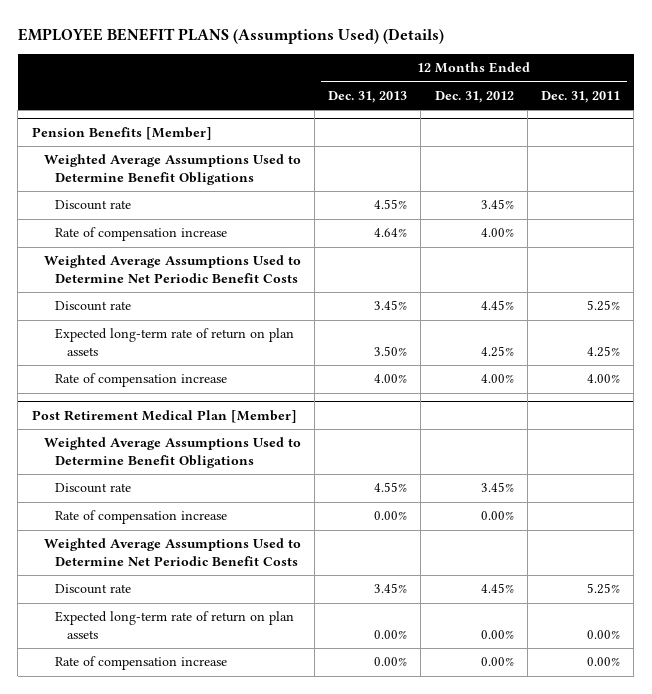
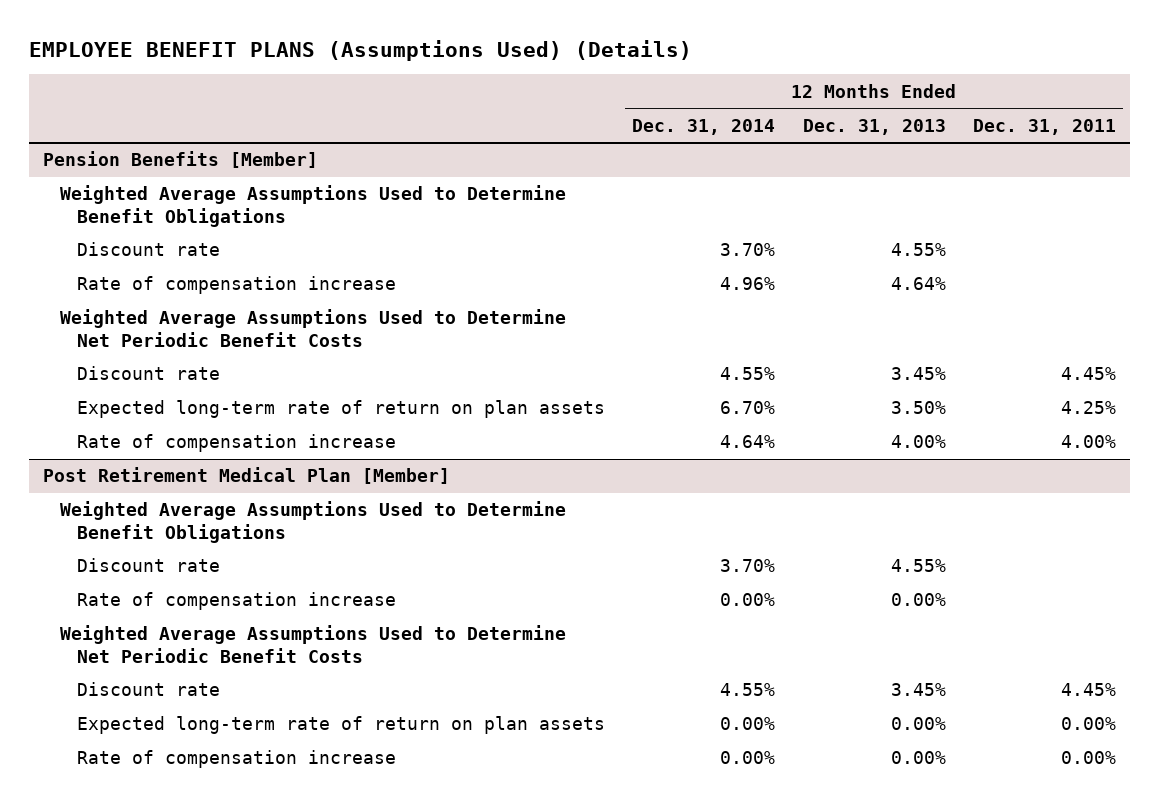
- | 12 Months Ended Dec. 31, 2013 | 12 Months Ended Dec. 31, 2012 | 12 Months Ended Dec. 31, 2011
+ | 12 Months Ended Dec. 31, 2014 | 12 Months Ended Dec. 31, 2013 | 12 Months Ended Dec. 31, 2011
@ Pension Benefits [Member]
- Discount rate | 3.45% | 4.45% | 5.25%
+ Discount rate | 4.55% | 3.45% | 4.45%
@ Post Retirement Medical Plan [Member]
- Discount rate | 3.45% | 4.45% | 5.25%
+ Discount rate | 4.55% | 3.45% | 4.45%

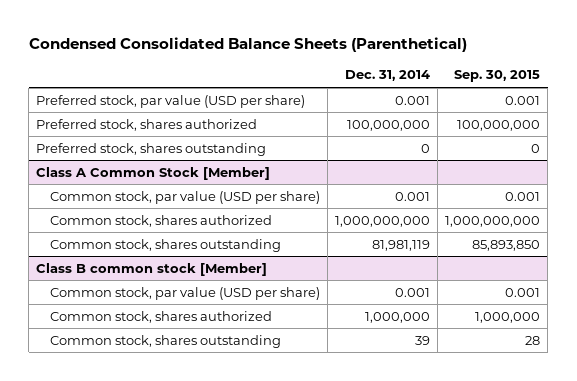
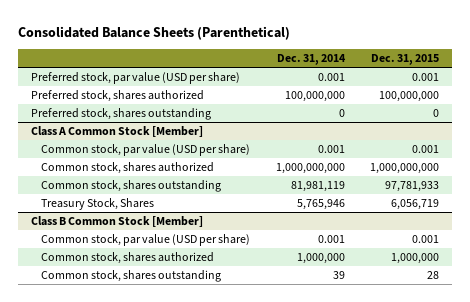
- Condensed Consolidated Balance Sheets (Parenthetical)
+ Consolidated Balance Sheets (Parenthetical)
- | Dec. 31, 2014 | Sep. 30, 2015
+ | Dec. 31, 2014 | Dec. 31, 2015
- Class B common stock [Member]
@ Class A Common Stock [Member]
+ Treasury Stock, Shares | 5,765,946 | 6,056,719
+ Class B Common Stock [Member]

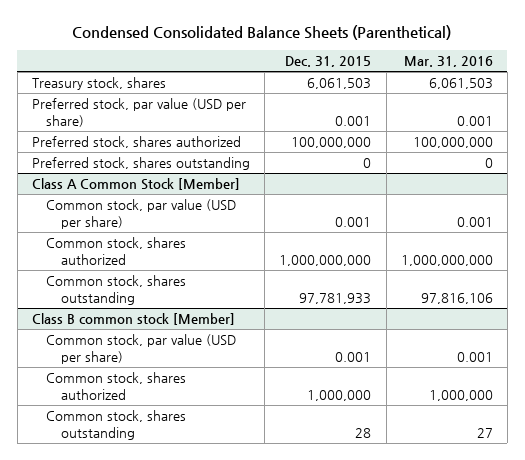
- Consolidated Balance Sheets (Parenthetical)
+ Condensed Consolidated Balance Sheets (Parenthetical)
- | Dec. 31, 2014 | Dec. 31, 2015
+ | Dec. 31, 2015 | Mar. 31, 2016
+ Treasury stock, shares | 6,061,503 | 6,061,503
@ Class A Common Stock [Member]
- Treasury Stock, Shares | 5,765,946 | 6,056,719
- Class B Common Stock [Member]
+ Class B common stock [Member]

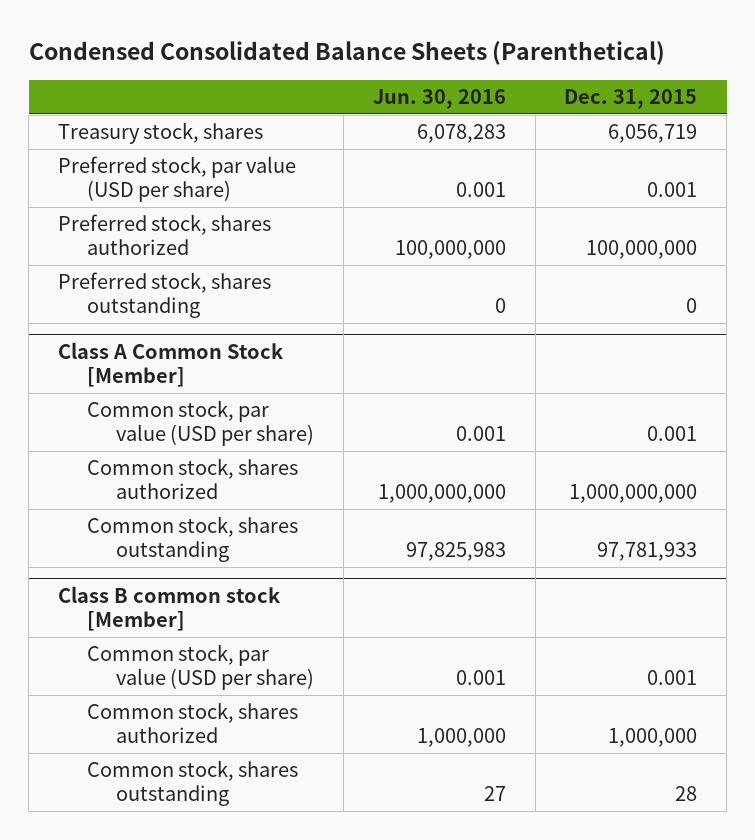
- | Dec. 31, 2015 | Mar. 31, 2016
+ | Jun. 30, 2016 | Dec. 31, 2015
- Treasury stock, shares | 6,061,503 | 6,061,503
+ Treasury stock, shares | 6,078,283 | 6,056,719

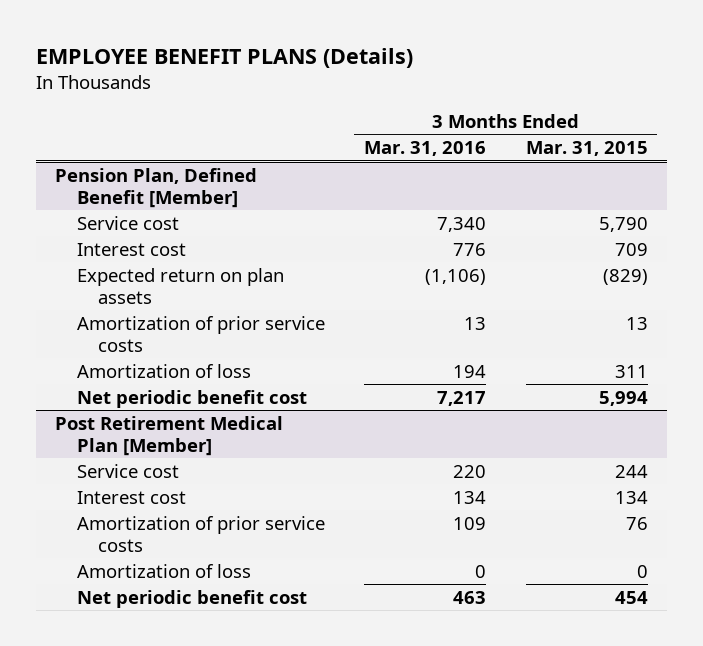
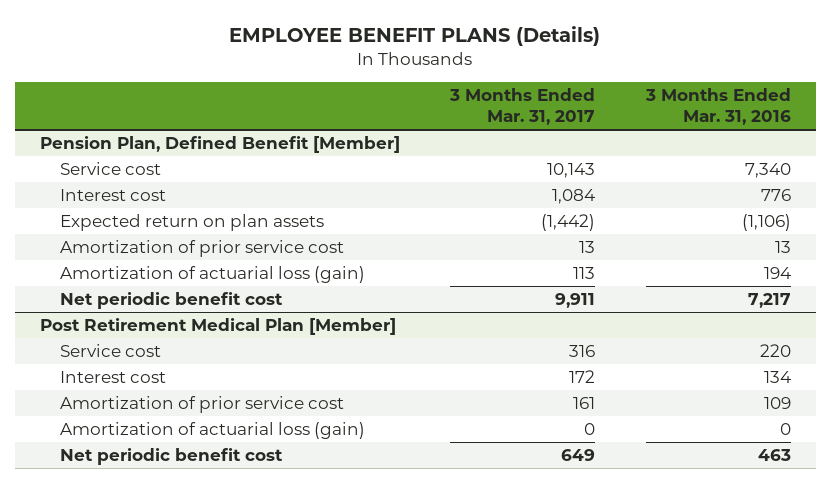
- | 3 Months Ended Mar. 31, 2016 | 3 Months Ended Mar. 31, 2015
+ | 3 Months Ended Mar. 31, 2017 | 3 Months Ended Mar. 31, 2016
@ Pension Plan, Defined Benefit [Member]
- Amortization of prior service costs | 13 | 13
- Amortization of loss | 194 | 311
+ Amortization of prior service cost | 13 | 13
+ Amortization of actuarial loss (gain) | 113 | 194
@ Post Retirement Medical Plan [Member]
- Amortization of prior service costs | 109 | 76
- Amortization of loss | 0 | 0
+ Amortization of prior service cost | 161 | 109
+ Amortization of actuarial loss (gain) | 0 | 0

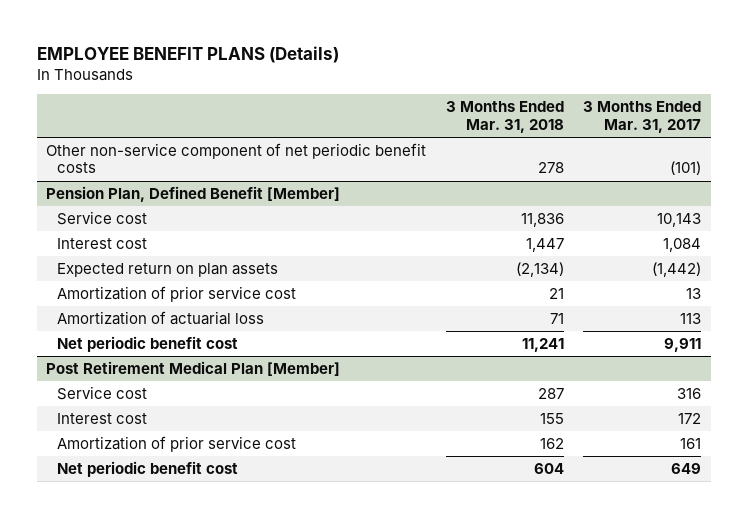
- | 3 Months Ended Mar. 31, 2017 | 3 Months Ended Mar. 31, 2016
+ | 3 Months Ended Mar. 31, 2018 | 3 Months Ended Mar. 31, 2017
+ Other non-service component of net periodic benefit costs | 278 | (101)
@ Pension Plan, Defined Benefit [Member]
- Amortization of actuarial loss (gain) | 113 | 194
+ Amortization of actuarial loss | 71 | 113
@ Post Retirement Medical Plan [Member]
- Amortization of actuarial loss (gain) | 0 | 0

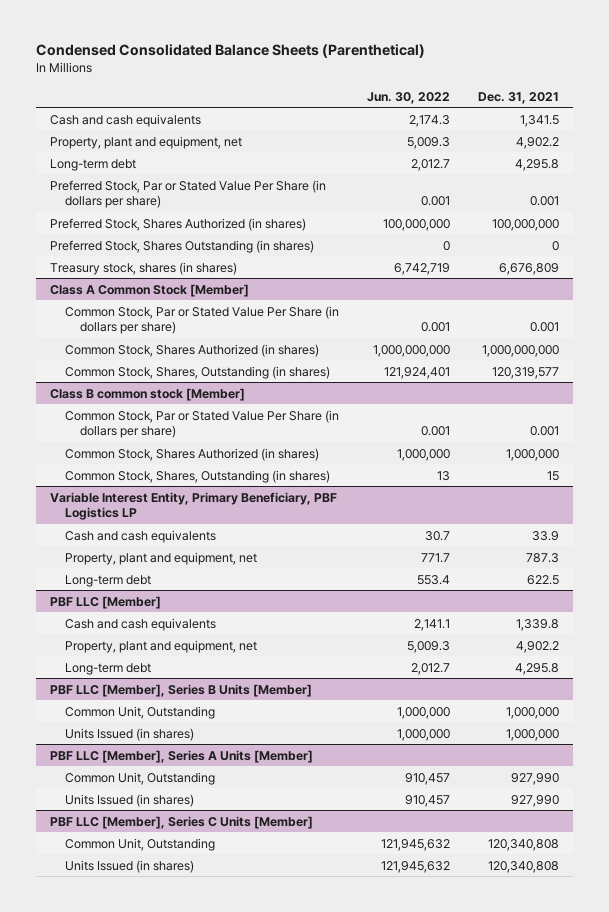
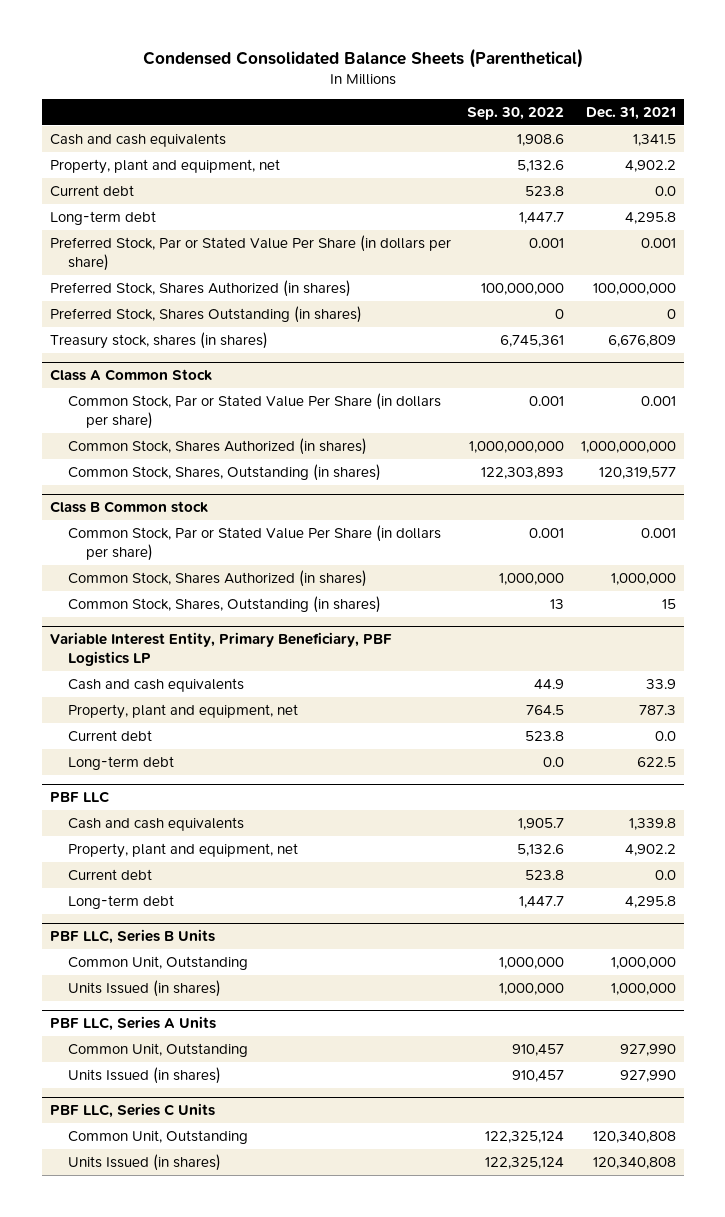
- | Jun. 30, 2022 | Dec. 31, 2021
+ | Sep. 30, 2022 | Dec. 31, 2021
+ Current debt | 523.8 | 0.0
- Class A Common Stock [Member]
+ Class A Common Stock
- Class B common stock [Member]
+ Class B Common stock
@ Variable Interest Entity, Primary Beneficiary, PBF Logistics LP
+ Current debt | 523.8 | 0.0
- PBF LLC [Member]
+ PBF LLC
+ Current debt | 523.8 | 0.0
- PBF LLC [Member], Series B Units [Member]
+ PBF LLC, Series B Units
- PBF LLC [Member], Series A Units [Member]
+ PBF LLC, Series A Units
- PBF LLC [Member], Series C Units [Member]
+ PBF LLC, Series C Units

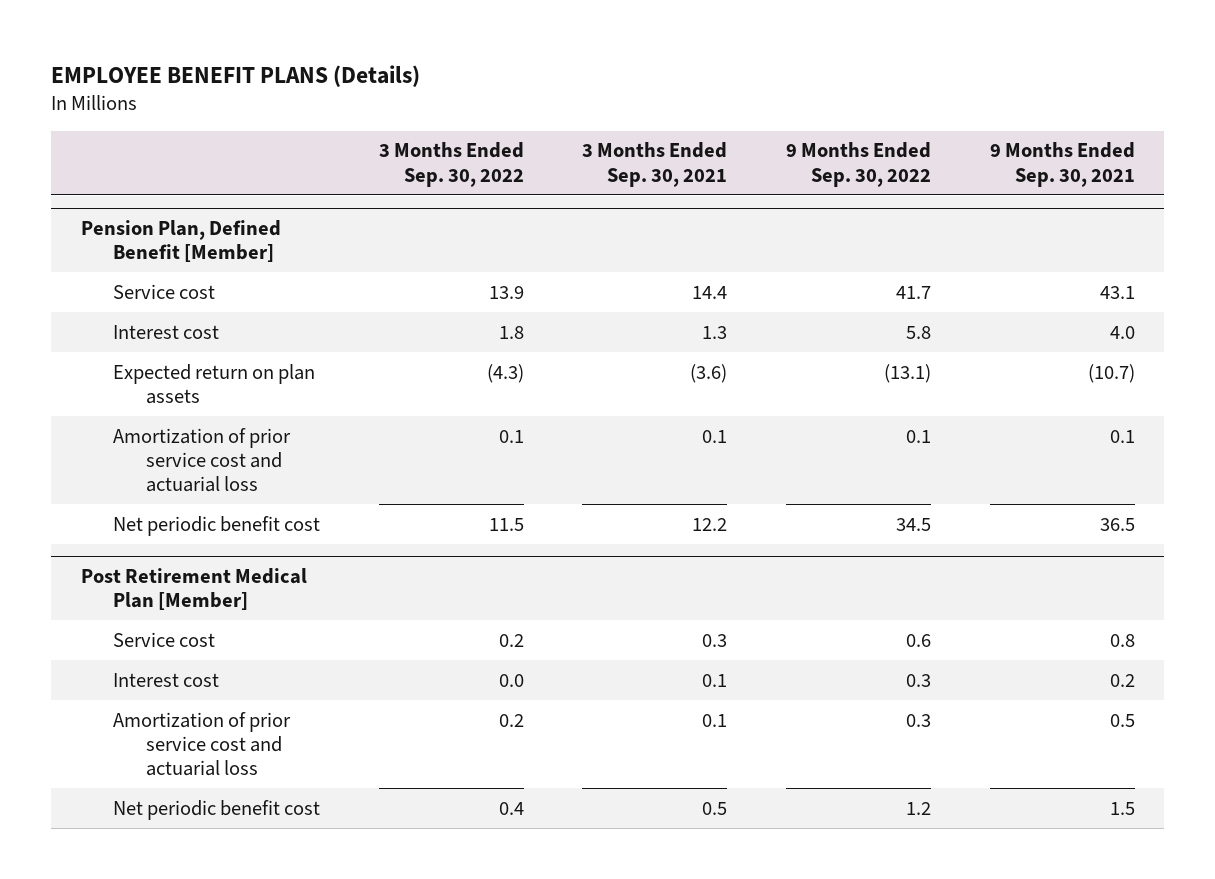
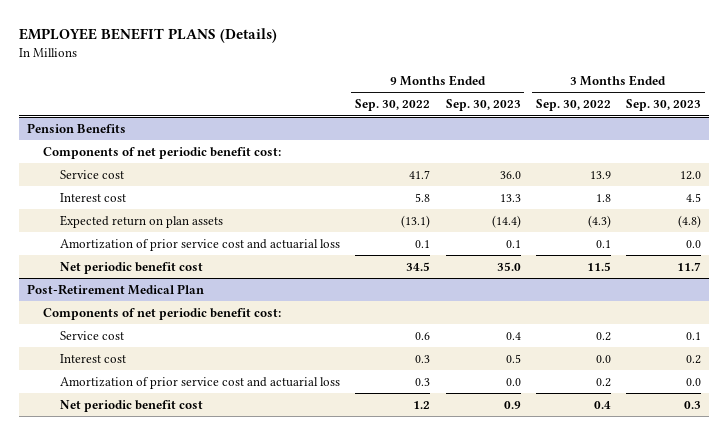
- | 3 Months Ended Sep. 30, 2022 | 3 Months Ended Sep. 30, 2021 | 9 Months Ended Sep. 30, 2022 | 9 Months Ended Sep. 30, 2021
+ | 9 Months Ended Sep. 30, 2022 | 9 Months Ended Sep. 30, 2023 | 3 Months Ended Sep. 30, 2022 | 3 Months Ended Sep. 30, 2023
- Pension Plan, Defined Benefit [Member]
+ Pension Benefits
+ Components of net periodic benefit cost:
- Post Retirement Medical Plan [Member]
+ Post-Retirement Medical Plan
+ Components of net periodic benefit cost:

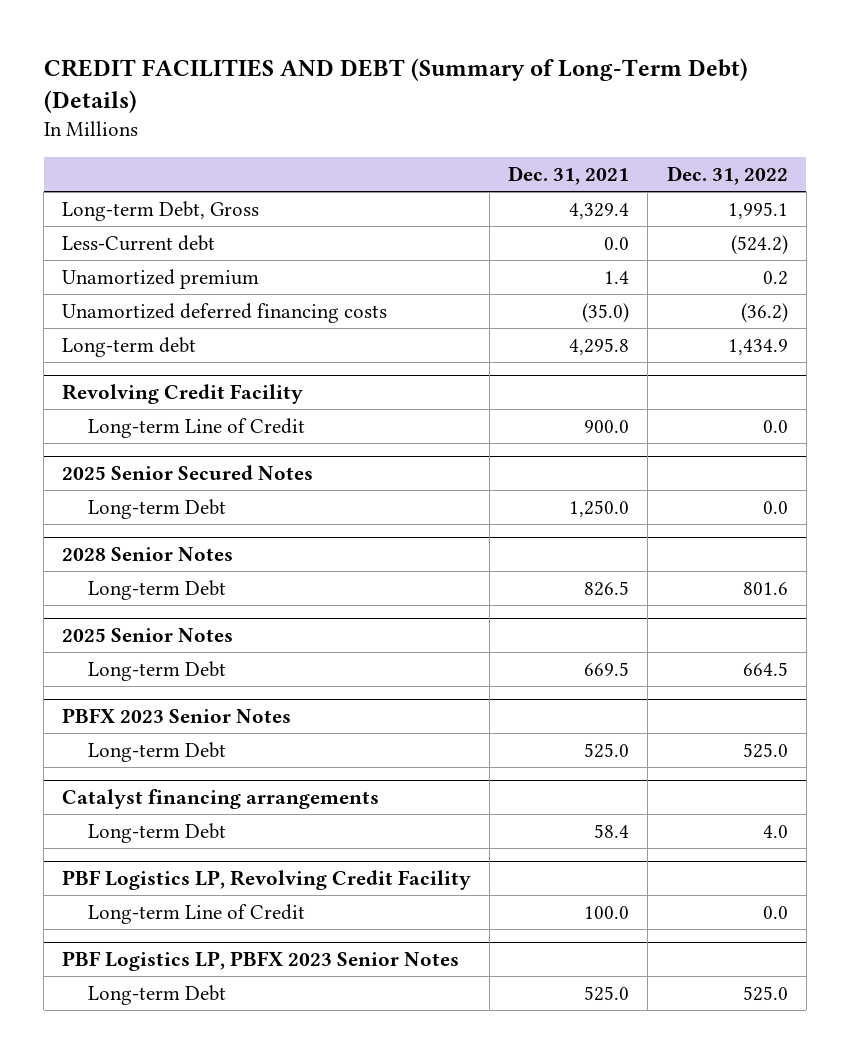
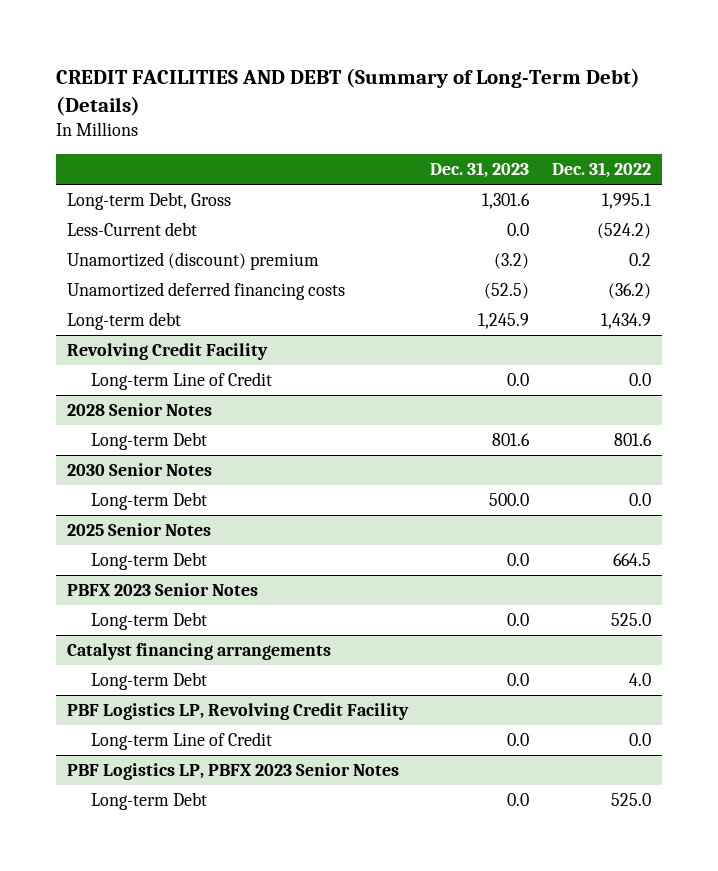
- | Dec. 31, 2021 | Dec. 31, 2022
+ | Dec. 31, 2023 | Dec. 31, 2022
- Unamortized premium | 1.4 | 0.2
+ Unamortized (discount) premium | (3.2) | 0.2
- 2025 Senior Secured Notes
- Long-term Debt | 1,250.0 | 0.0
+ 2030 Senior Notes
+ Long-term Debt | 500.0 | 0.0

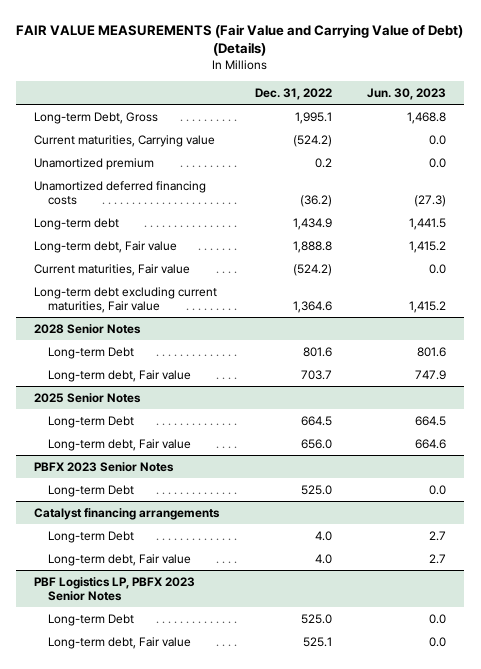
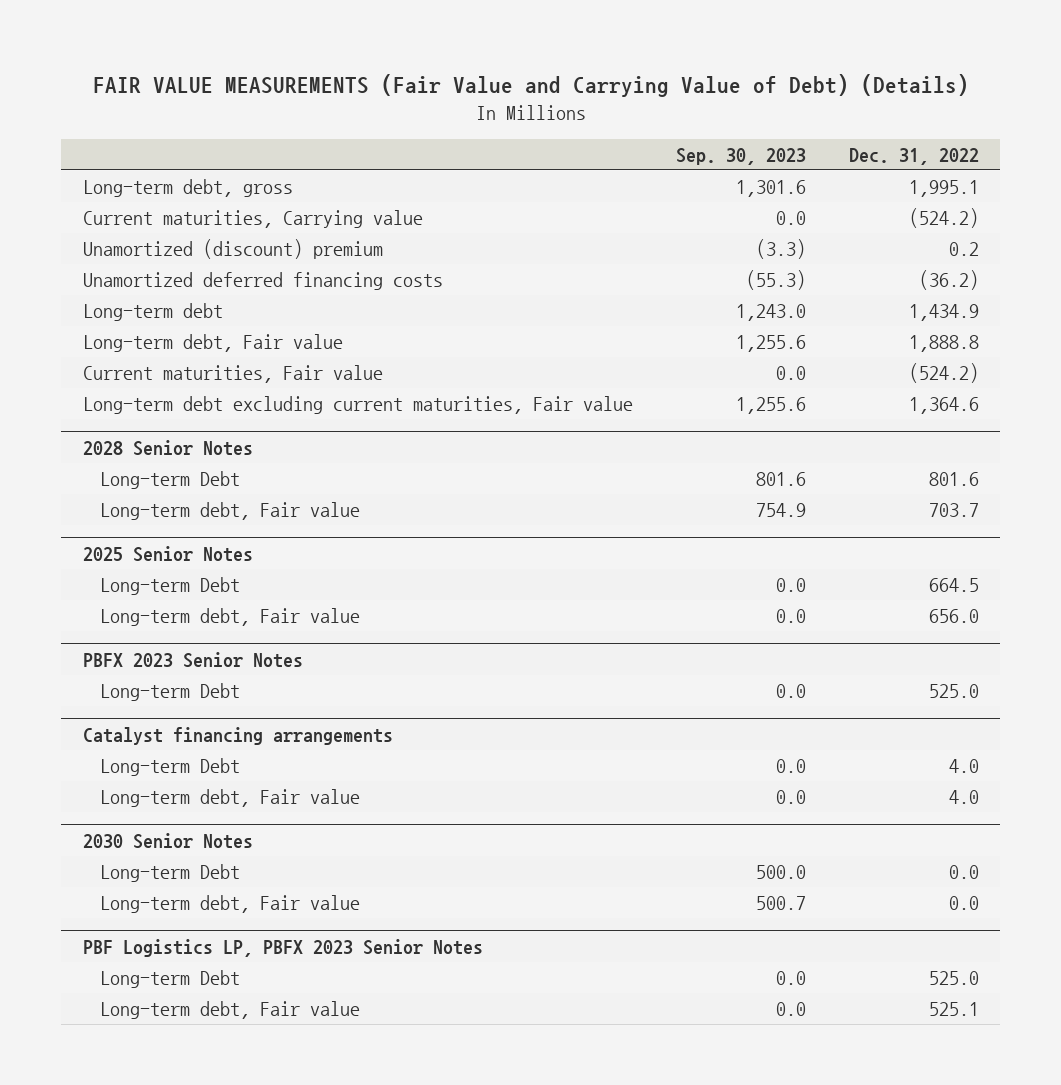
- | Dec. 31, 2022 | Jun. 30, 2023
+ | Sep. 30, 2023 | Dec. 31, 2022
- Long-term Debt, Gross | 1,995.1 | 1,468.8
+ Long-term debt, gross | 1,301.6 | 1,995.1
- Unamortized premium | 0.2 | 0.0
+ Unamortized (discount) premium | (3.3) | 0.2
+ 2030 Senior Notes
+ Long-term Debt | 500.0 | 0.0
+ Long-term debt, Fair value | 500.7 | 0.0

